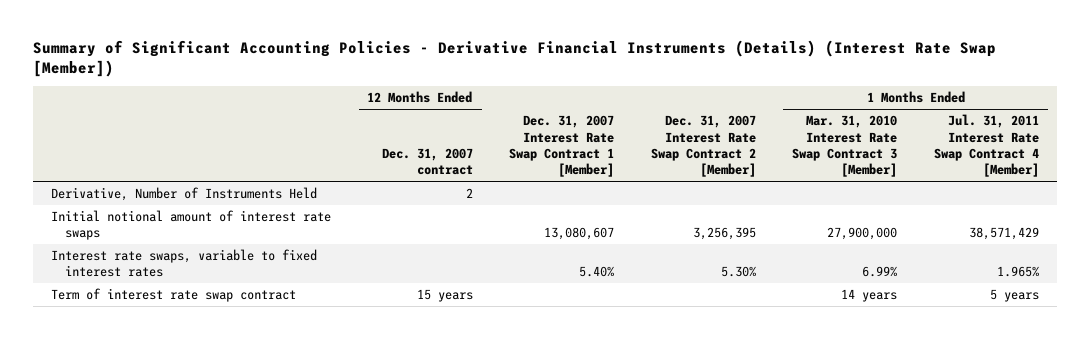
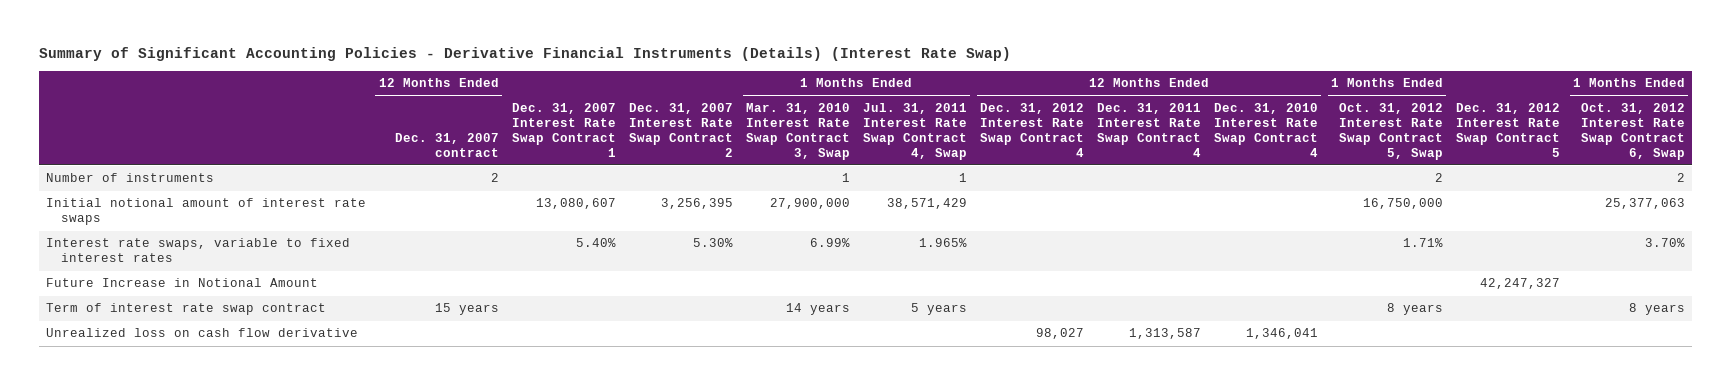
- Summary of Significant Accounting Policies - Derivative Financial Instruments (Details) (Interest Rate Swap [Member])
+ Summary of Significant Accounting Policies - Derivative Financial Instruments (Details) (Interest Rate Swap)
- | 12 Months Ended Dec. 31, 2007 contract | Dec. 31, 2007 Interest Rate Swap Contract 1 [Member] | Dec. 31, 2007 Interest Rate Swap Contract 2 [Member] | 1 Months Ended Mar. 31, 2010 Interest Rate Swap Contract 3 [Member] | 1 Months Ended Jul. 31, 2011 Interest Rate Swap Contract 4 [Member]
+ | 12 Months Ended Dec. 31, 2007 contract | Dec. 31, 2007 Interest Rate Swap Contract 1 | Dec. 31, 2007 Interest Rate Swap Contract 2 | 1 Months Ended Mar. 31, 2010 Interest Rate Swap Contract 3, Swap | 1 Months Ended Jul. 31, 2011 Interest Rate Swap Contract 4, Swap | 12 Months Ended Dec. 31, 2012 Interest Rate Swap Contract 4 | 12 Months Ended Dec. 31, 2011 Interest Rate Swap Contract 4 | 12 Months Ended Dec. 31, 2010 Interest Rate Swap Contract 4 | 1 Months Ended Oct. 31, 2012 Interest Rate Swap Contract 5, Swap | Dec. 31, 2012 Interest Rate Swap Contract 5 | 1 Months Ended Oct. 31, 2012 Interest Rate Swap Contract 6, Swap
- Derivative, Number of Instruments Held | 2 | | | |
+ Number of instruments | 2 | | | 1 | 1 | | | | 2 | | 2
+ Future Increase in Notional Amount | | | | | | | | | | 42,247,327 |
+ Unrealized loss on cash flow derivative | | | | | | 98,027 | 1,313,587 | 1,346,041 | | |

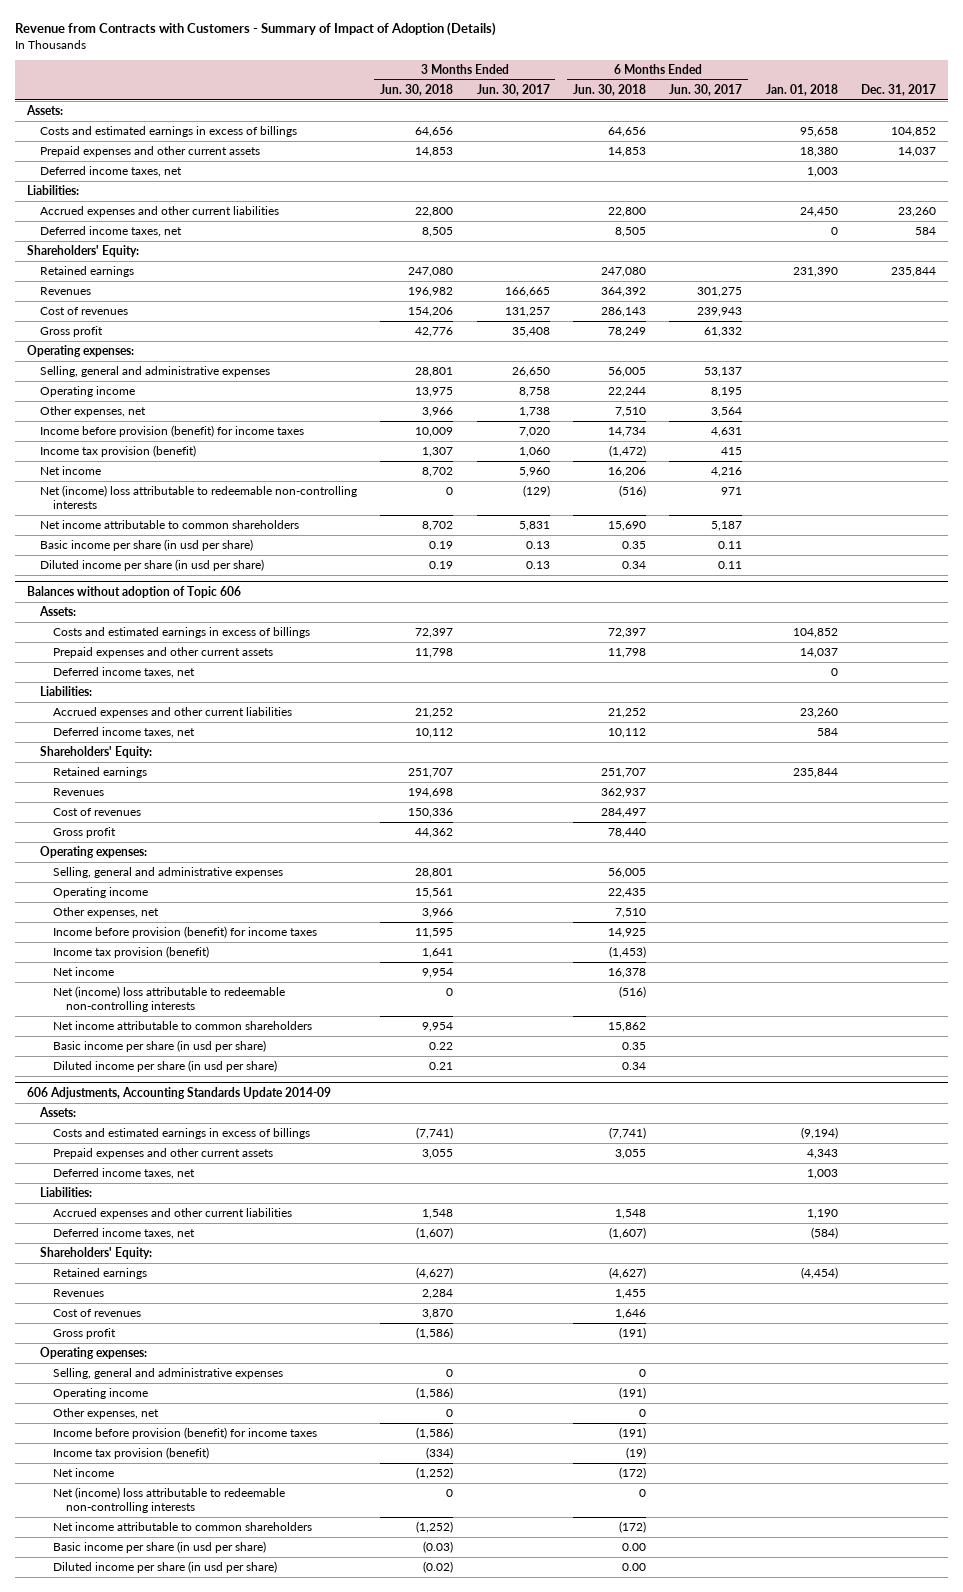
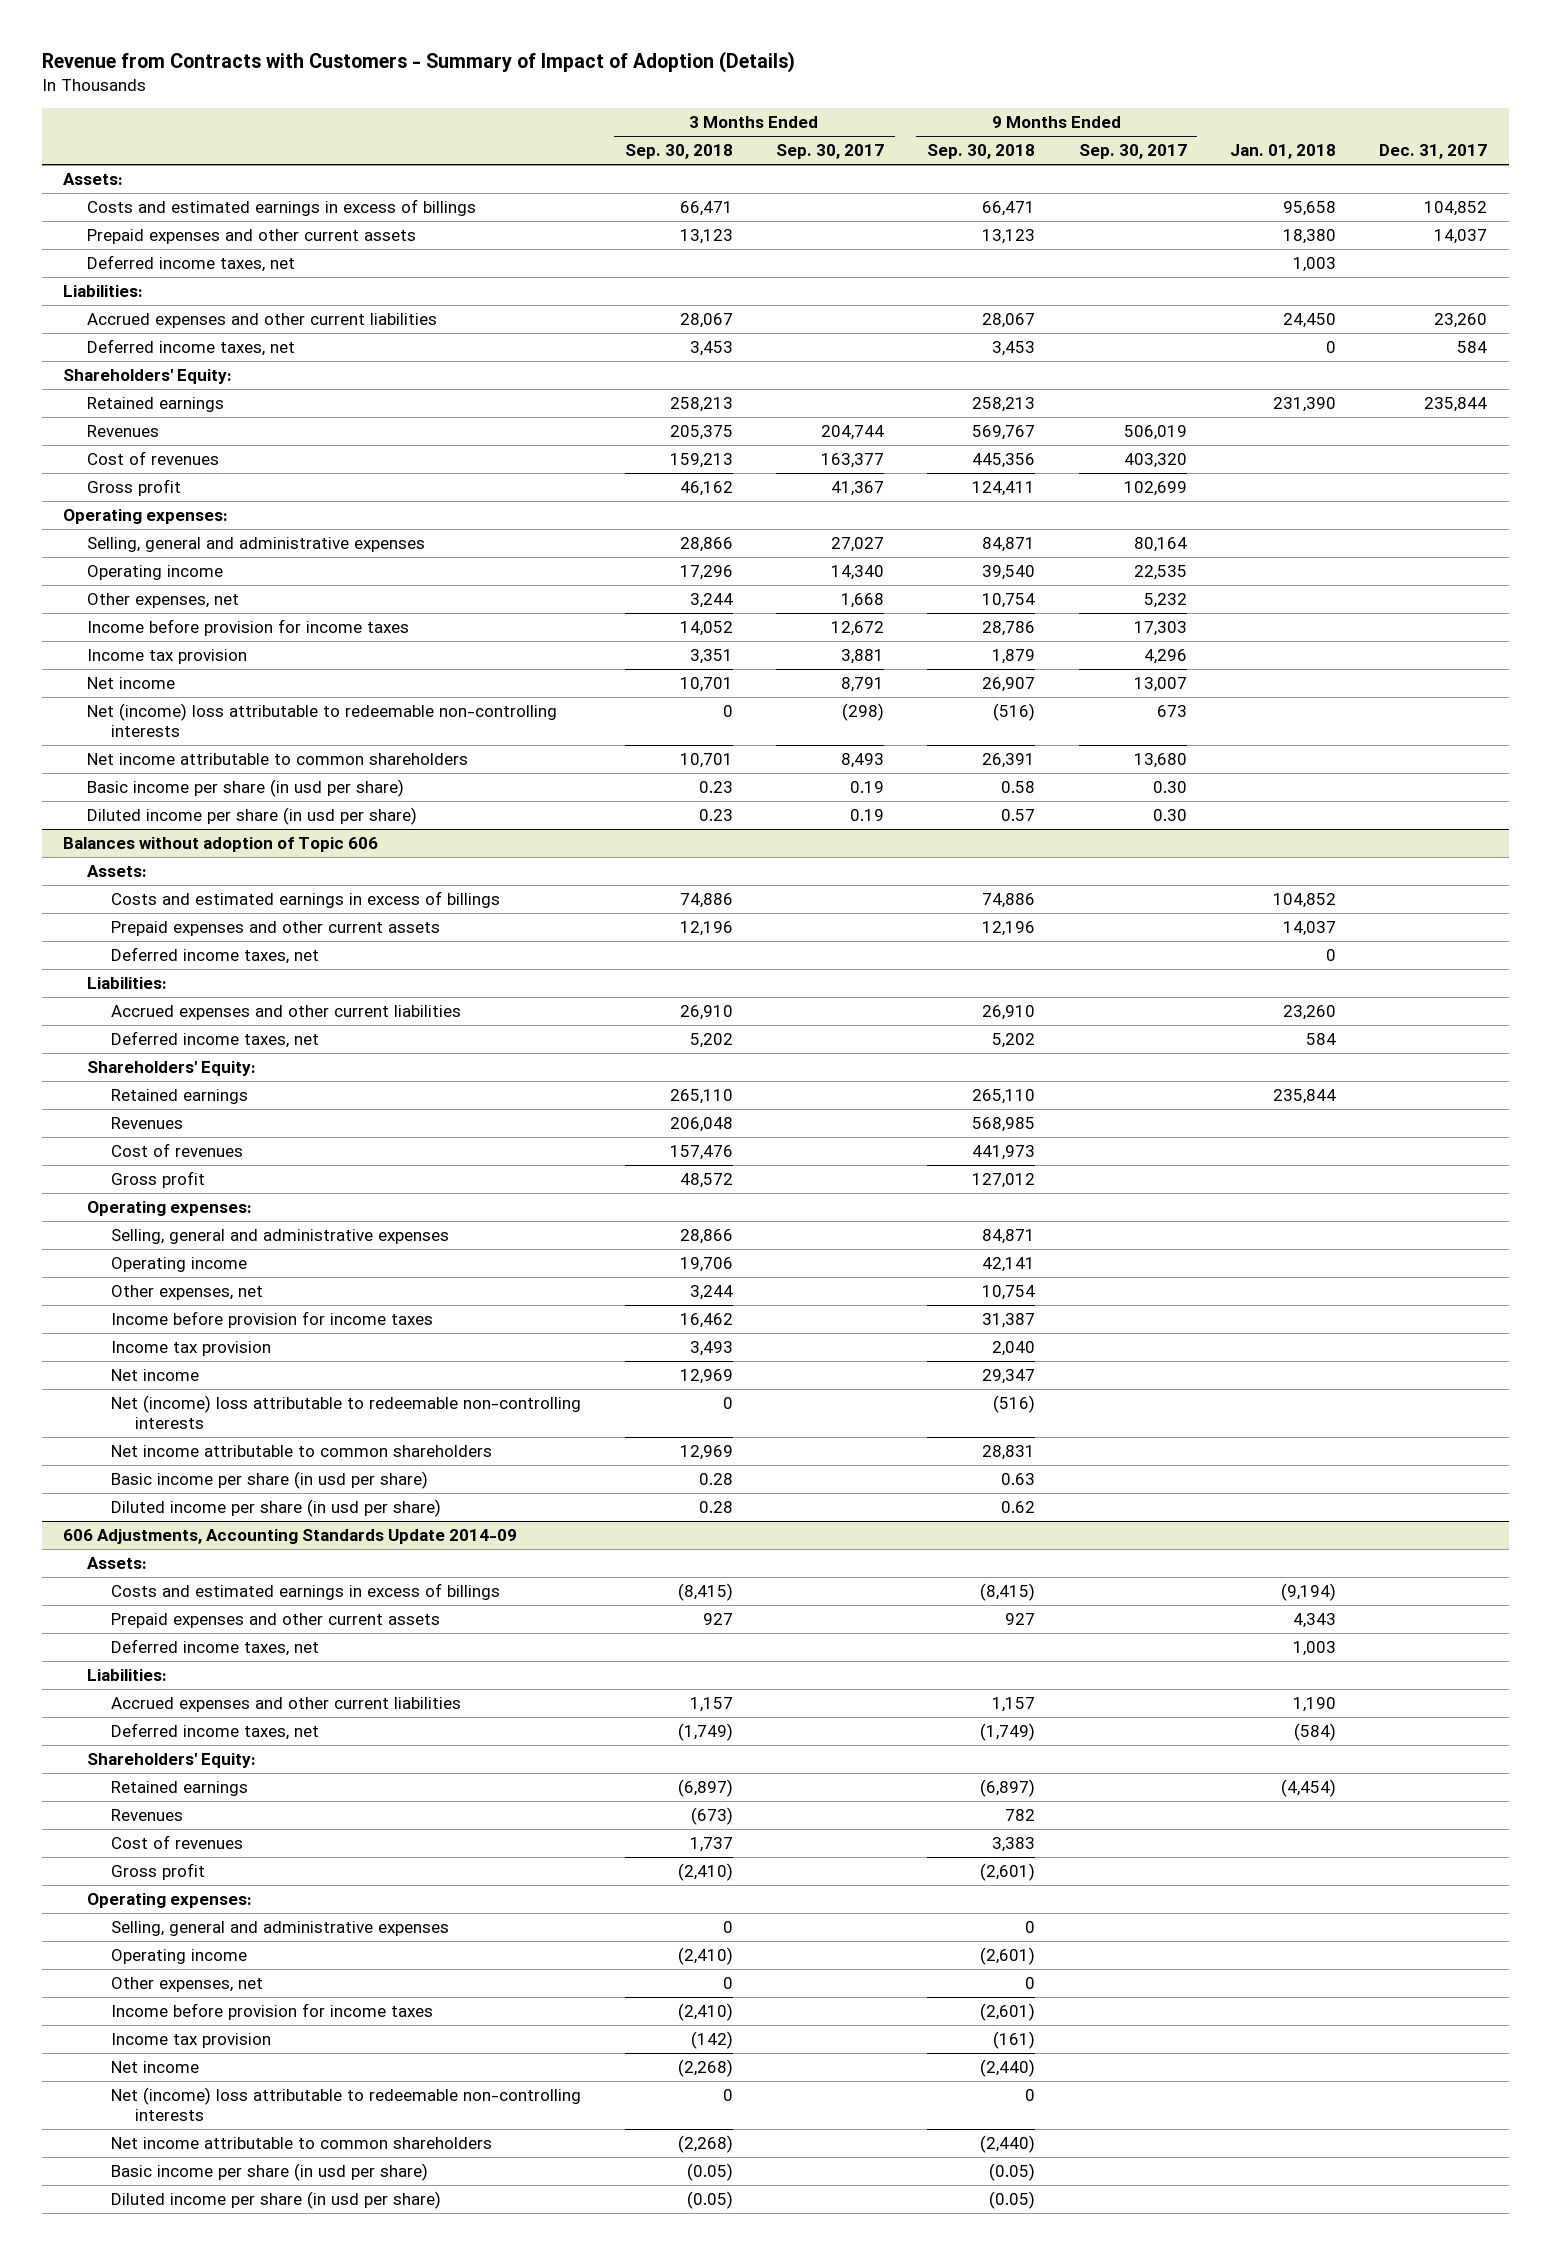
- | 3 Months Ended Jun. 30, 2018 | 3 Months Ended Jun. 30, 2017 | 6 Months Ended Jun. 30, 2018 | 6 Months Ended Jun. 30, 2017 | Jan. 01, 2018 | Dec. 31, 2017
+ | 3 Months Ended Sep. 30, 2018 | 3 Months Ended Sep. 30, 2017 | 9 Months Ended Sep. 30, 2018 | 9 Months Ended Sep. 30, 2017 | Jan. 01, 2018 | Dec. 31, 2017
- Income before provision (benefit) for income taxes | 10,009 | 7,020 | 14,734 | 4,631 | |
- Income tax provision (benefit) | 1,307 | 1,060 | (1,472) | 415 | |
+ Income before provision for income taxes | 14,052 | 12,672 | 28,786 | 17,303 | |
+ Income tax provision | 3,351 | 3,881 | 1,879 | 4,296 | |
@ Balances without adoption of Topic 606
- Income before provision (benefit) for income taxes | 11,595 | | 14,925 | | |
- Income tax provision (benefit) | 1,641 | | (1,453) | | |
+ Income before provision for income taxes | 16,462 | | 31,387 | | |
+ Income tax provision | 3,493 | | 2,040 | | |
@ 606 Adjustments, Accounting Standards Update 2014-09
- Income before provision (benefit) for income taxes | (1,586) | | (191) | | |
- Income tax provision (benefit) | (334) | | (19) | | |
+ Income before provision for income taxes | (2,410) | | (2,601) | | |
+ Income tax provision | (142) | | (161) | | |

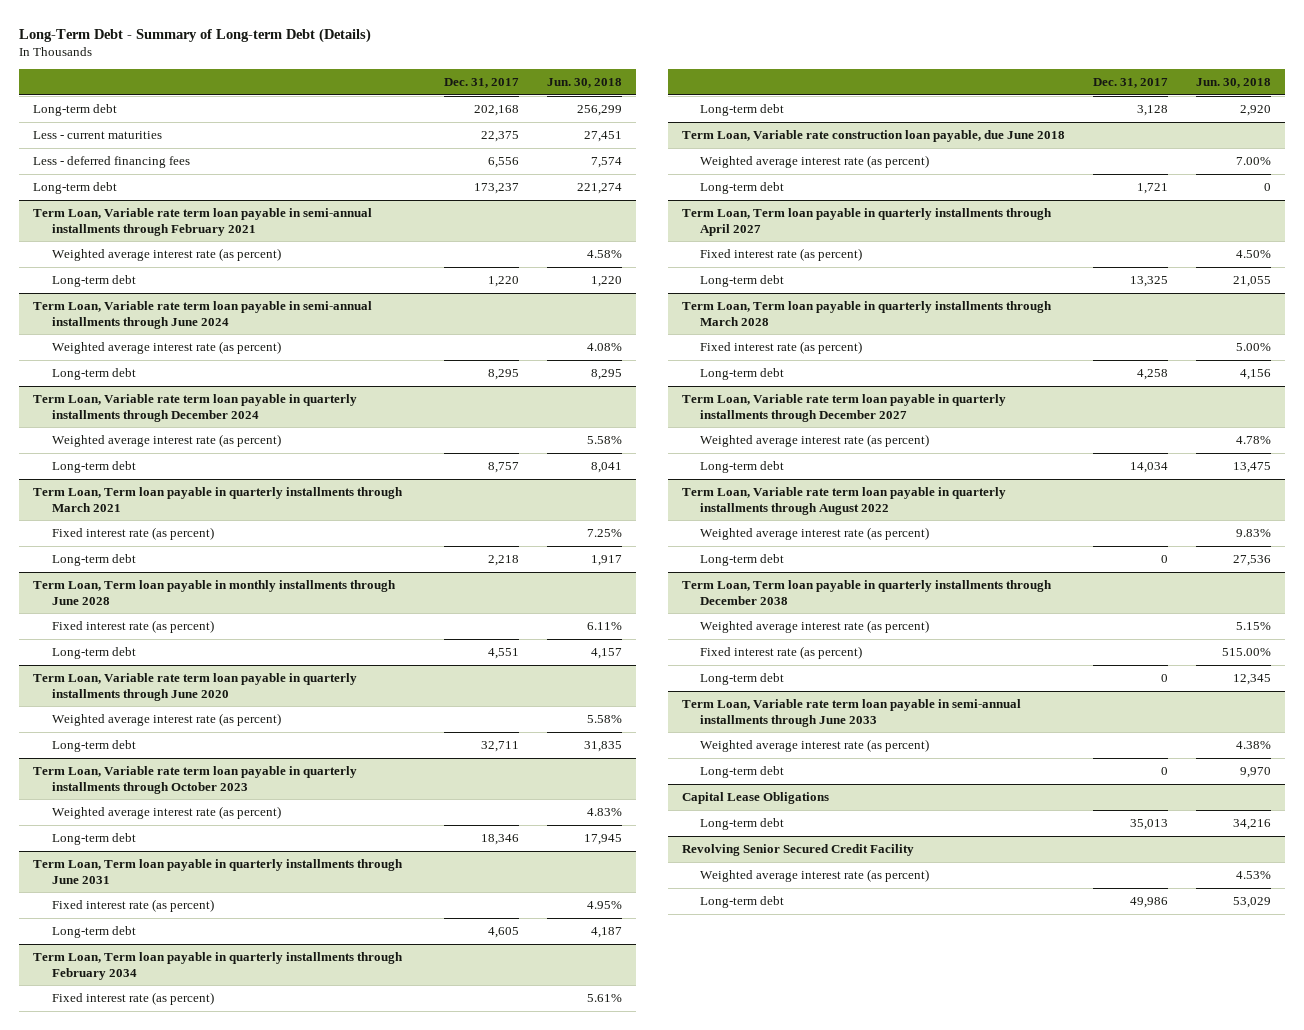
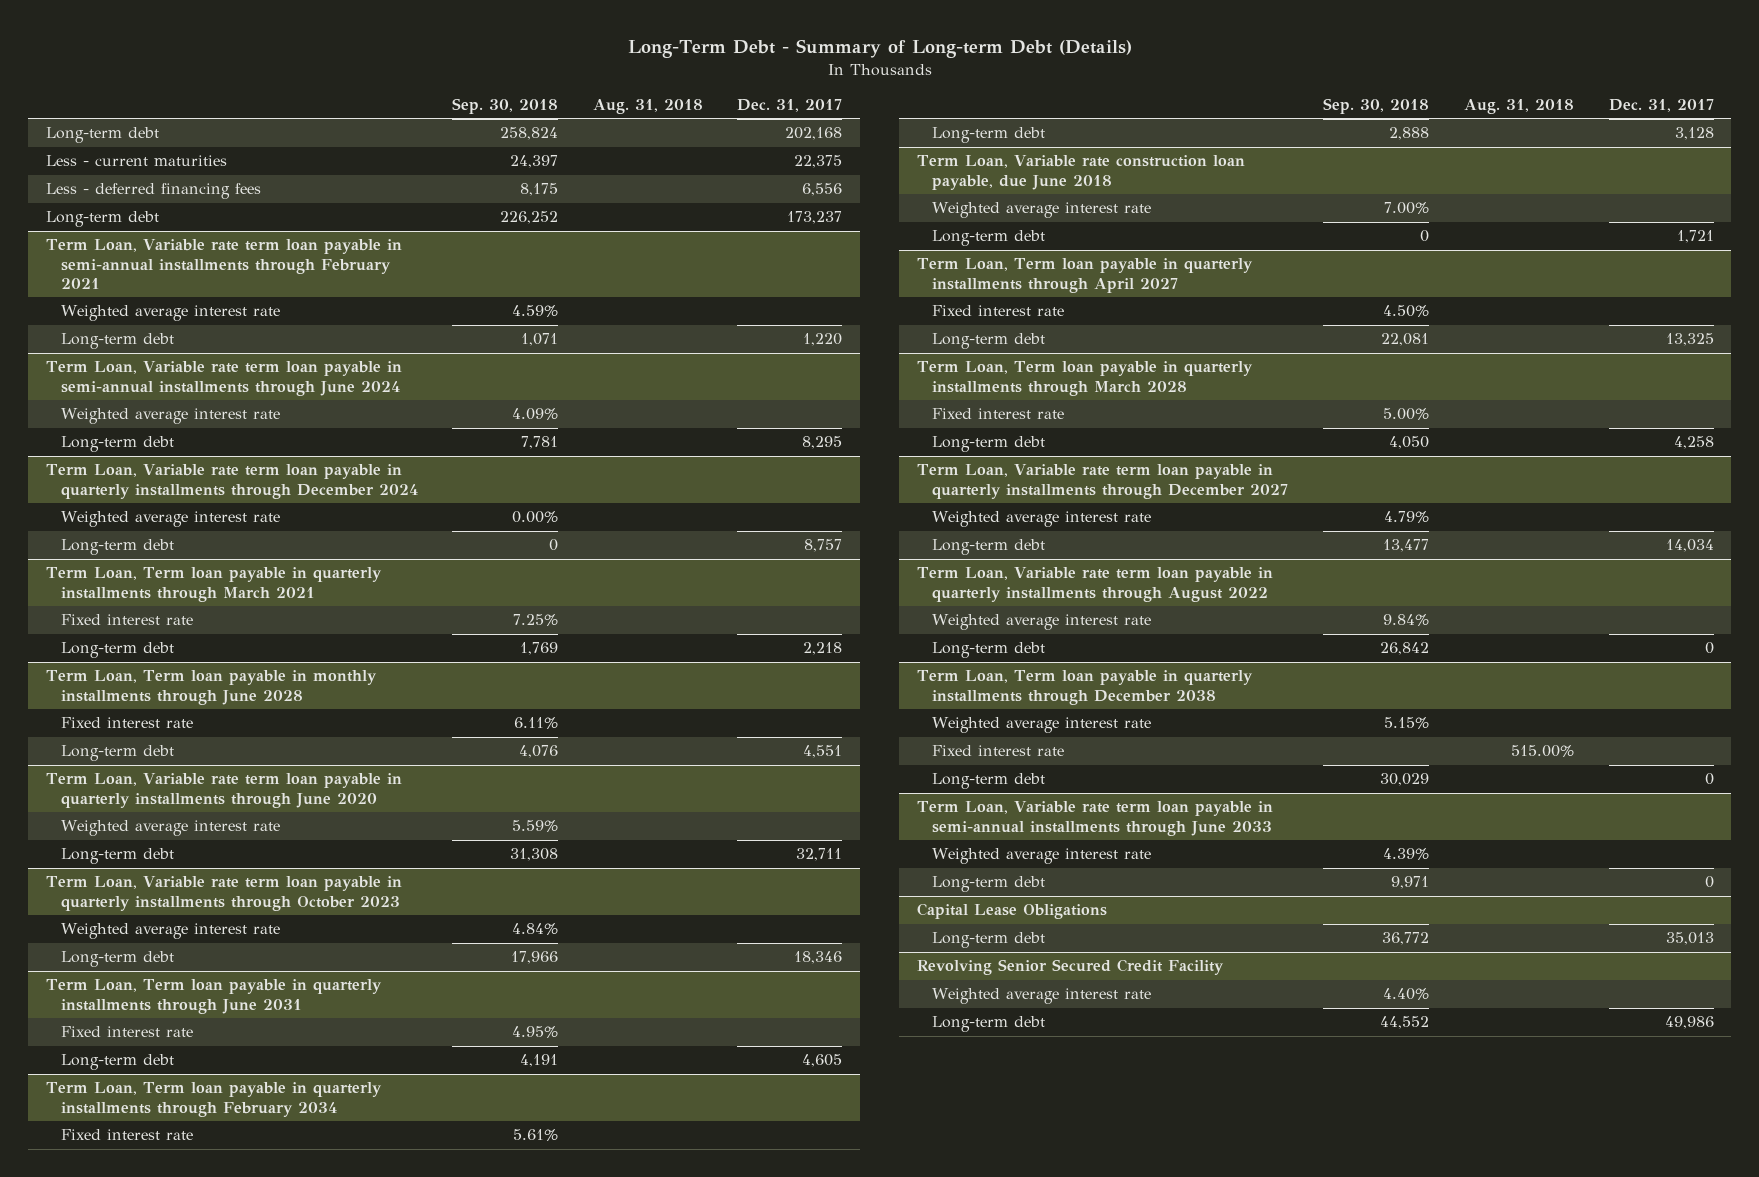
- | Dec. 31, 2017 | Jun. 30, 2018
+ | Sep. 30, 2018 | Aug. 31, 2018 | Dec. 31, 2017
@ Term Loan, Variable rate term loan payable in semi-annual installments through February 2021
- Weighted average interest rate (as percent) | | 4.58%
+ Weighted average interest rate | 4.59% | |
@ Term Loan, Variable rate term loan payable in semi-annual installments through June 2024
- Weighted average interest rate (as percent) | | 4.08%
+ Weighted average interest rate | 4.09% | |
@ Term Loan, Variable rate term loan payable in quarterly installments through December 2024
- Weighted average interest rate (as percent) | | 5.58%
+ Weighted average interest rate | 0.00% | |
@ Term Loan, Term loan payable in quarterly installments through March 2021
- Fixed interest rate (as percent) | | 7.25%
+ Fixed interest rate | 7.25% | |
@ Term Loan, Term loan payable in monthly installments through June 2028
- Fixed interest rate (as percent) | | 6.11%
+ Fixed interest rate | 6.11% | |
@ Term Loan, Variable rate term loan payable in quarterly installments through June 2020
- Weighted average interest rate (as percent) | | 5.58%
+ Weighted average interest rate | 5.59% | |
@ Term Loan, Variable rate term loan payable in quarterly installments through October 2023
- Weighted average interest rate (as percent) | | 4.83%
+ Weighted average interest rate | 4.84% | |
@ Term Loan, Term loan payable in quarterly installments through June 2031
- Fixed interest rate (as percent) | | 4.95%
+ Fixed interest rate | 4.95% | |
@ Term Loan, Term loan payable in quarterly installments through February 2034
- Fixed interest rate (as percent) | | 5.61%
+ Fixed interest rate | 5.61% | |
@ Term Loan, Variable rate construction loan payable, due June 2018
- Weighted average interest rate (as percent) | | 7.00%
+ Weighted average interest rate | 7.00% | |
@ Term Loan, Term loan payable in quarterly installments through April 2027
- Fixed interest rate (as percent) | | 4.50%
+ Fixed interest rate | 4.50% | |
@ Term Loan, Term loan payable in quarterly installments through March 2028
- Fixed interest rate (as percent) | | 5.00%
+ Fixed interest rate | 5.00% | |
@ Term Loan, Variable rate term loan payable in quarterly installments through December 2027
- Weighted average interest rate (as percent) | | 4.78%
+ Weighted average interest rate | 4.79% | |
@ Term Loan, Variable rate term loan payable in quarterly installments through August 2022
- Weighted average interest rate (as percent) | | 9.83%
+ Weighted average interest rate | 9.84% | |
@ Term Loan, Term loan payable in quarterly installments through December 2038
- Weighted average interest rate (as percent) | | 5.15%
- Fixed interest rate (as percent) | | 515.00%
+ Weighted average interest rate | 5.15% | |
+ Fixed interest rate | | 515.00% |
@ Term Loan, Variable rate term loan payable in semi-annual installments through June 2033
- Weighted average interest rate (as percent) | | 4.38%
+ Weighted average interest rate | 4.39% | |
@ Revolving Senior Secured Credit Facility
- Weighted average interest rate (as percent) | | 4.53%
+ Weighted average interest rate | 4.40% | |

